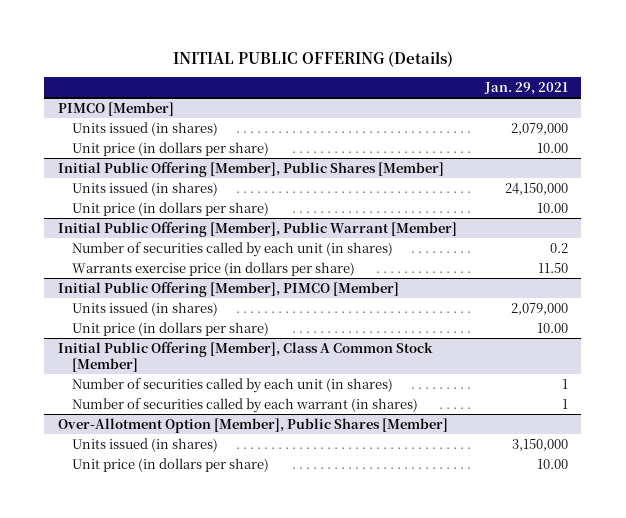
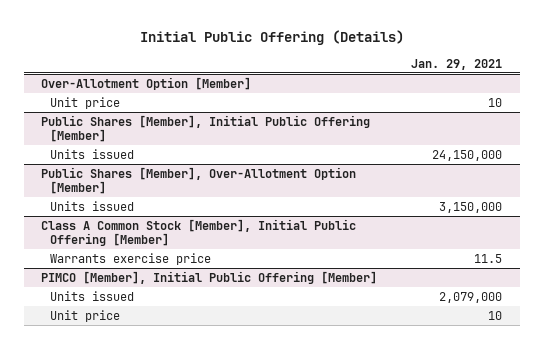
- INITIAL PUBLIC OFFERING (Details)
+ Initial Public Offering (Details)
- PIMCO [Member]
- Units issued (in shares) | 2,079,000
- Unit price (in dollars per share) | 10.00
- Initial Public Offering [Member], Public Shares [Member]
- Units issued (in shares) | 24,150,000
- Unit price (in dollars per share) | 10.00
- Initial Public Offering [Member], Public Warrant [Member]
- Number of securities called by each unit (in shares) | 0.2
- Warrants exercise price (in dollars per share) | 11.50
- Initial Public Offering [Member], PIMCO [Member]
- Units issued (in shares) | 2,079,000
- Unit price (in dollars per share) | 10.00
- Initial Public Offering [Member], Class A Common Stock [Member]
- Number of securities called by each unit (in shares) | 1
- Number of securities called by each warrant (in shares) | 1
- Over-Allotment Option [Member], Public Shares [Member]
- Units issued (in shares) | 3,150,000
- Unit price (in dollars per share) | 10.00
+ Over-Allotment Option [Member]
+ Unit price | 10
+ Public Shares [Member], Initial Public Offering [Member]
+ Units issued | 24,150,000
+ Public Shares [Member], Over-Allotment Option [Member]
+ Units issued | 3,150,000
+ Class A Common Stock [Member], Initial Public Offering [Member]
+ Warrants exercise price | 11.5
+ PIMCO [Member], Initial Public Offering [Member]
+ Units issued | 2,079,000
+ Unit price | 10

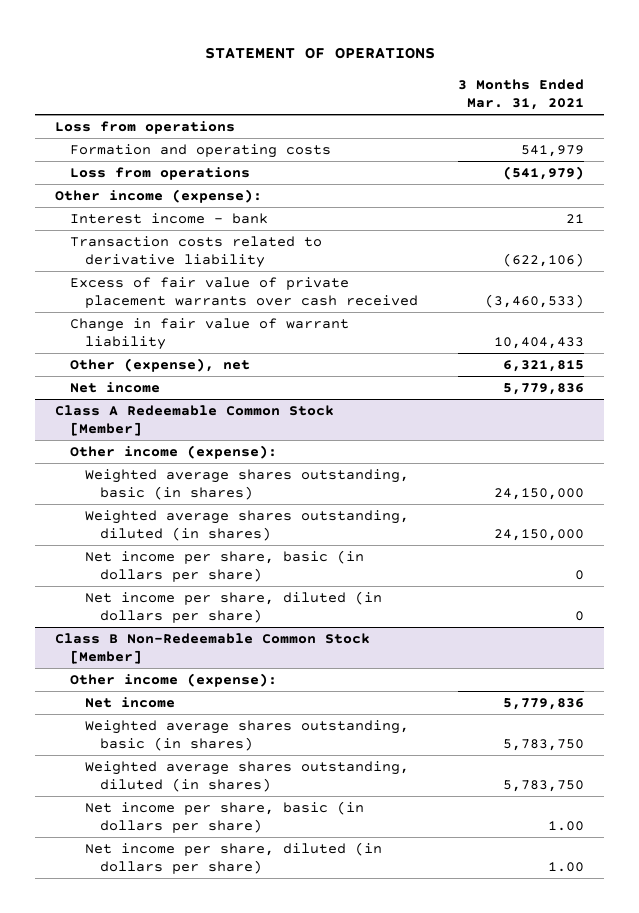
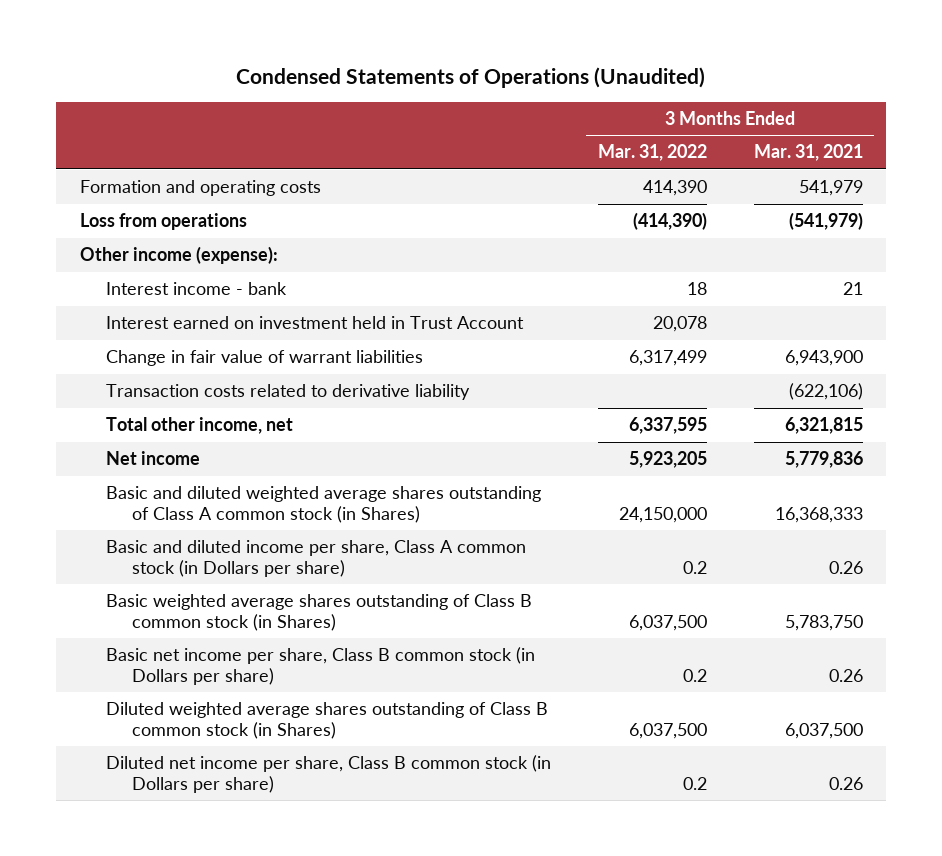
- STATEMENT OF OPERATIONS
+ Condensed Statements of Operations (Unaudited)
- | 3 Months Ended Mar. 31, 2021
+ | 3 Months Ended Mar. 31, 2022 | 3 Months Ended Mar. 31, 2021
- Loss from operations
+ Interest earned on investment held in Trust Account | 20,078 |
+ Change in fair value of warrant liabilities | 6,317,499 | 6,943,900
- Excess of fair value of private placement warrants over cash received | (3,460,533)
- Change in fair value of warrant liability | 10,404,433
- Other (expense), net | 6,321,815
- Net income | 5,779,836
- Class A Redeemable Common Stock [Member]
- Other income (expense):
- Weighted average shares outstanding, basic (in shares) | 24,150,000
- Weighted average shares outstanding, diluted (in shares) | 24,150,000
- Net income per share, basic (in dollars per share) | 0
- Net income per share, diluted (in dollars per share) | 0
- Class B Non-Redeemable Common Stock [Member]
- Other income (expense):
+ Total other income, net | 6,337,595 | 6,321,815
- Weighted average shares outstanding, basic (in shares) | 5,783,750
- Weighted average shares outstanding, diluted (in shares) | 5,783,750
- Net income per share, basic (in dollars per share) | 1.00
- Net income per share, diluted (in dollars per share) | 1.00
+ Basic and diluted weighted average shares outstanding of Class A common stock (in Shares) | 24,150,000 | 16,368,333
+ Basic and diluted income per share, Class A common stock (in Dollars per share) | 0.2 | 0.26
+ Basic weighted average shares outstanding of Class B common stock (in Shares) | 6,037,500 | 5,783,750
+ Basic net income per share, Class B common stock (in Dollars per share) | 0.2 | 0.26
+ Diluted weighted average shares outstanding of Class B common stock (in Shares) | 6,037,500 | 6,037,500
+ Diluted net income per share, Class B common stock (in Dollars per share) | 0.2 | 0.26

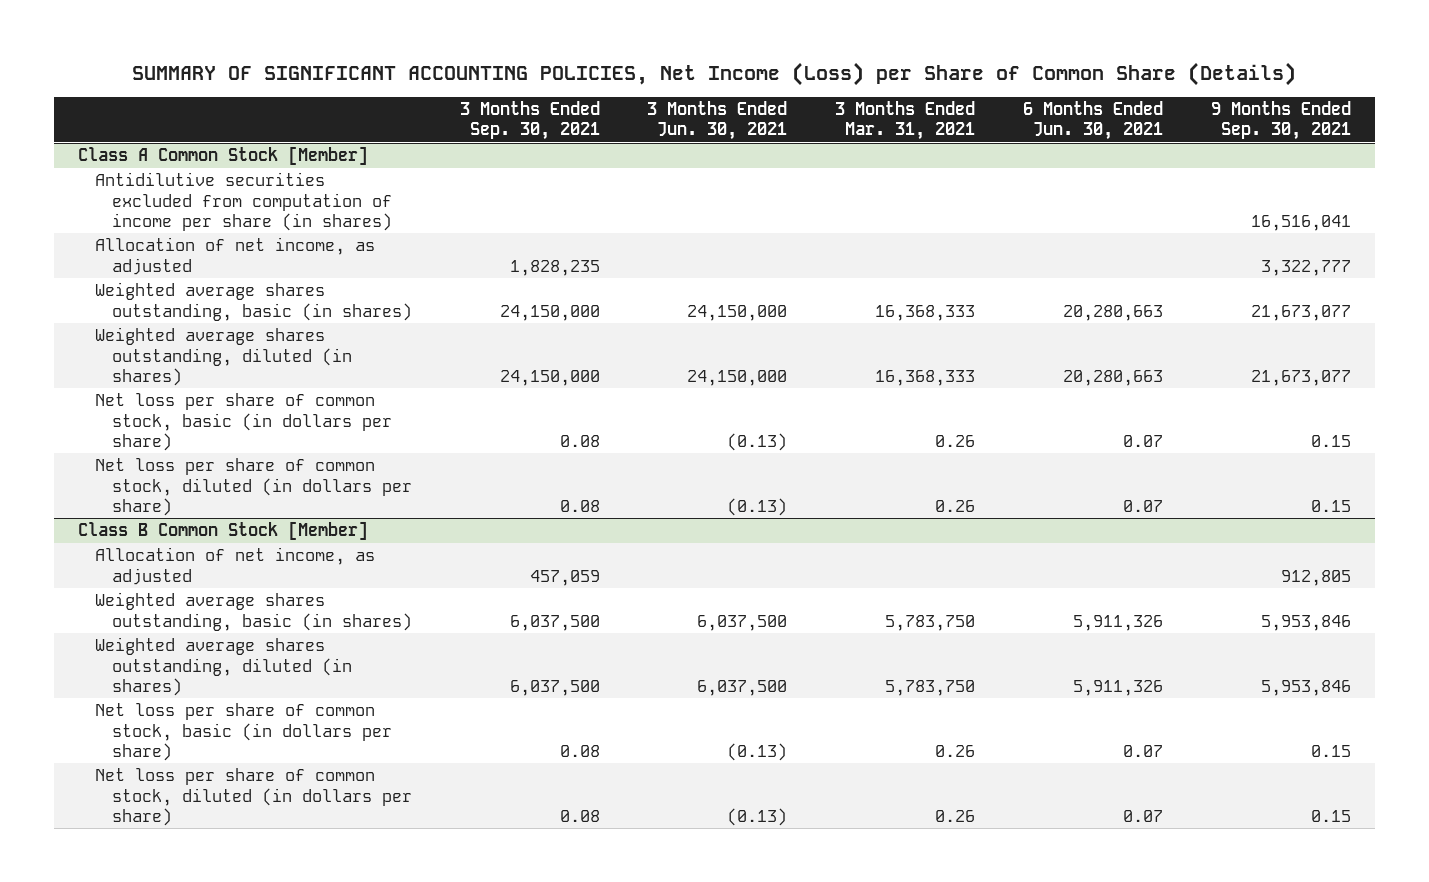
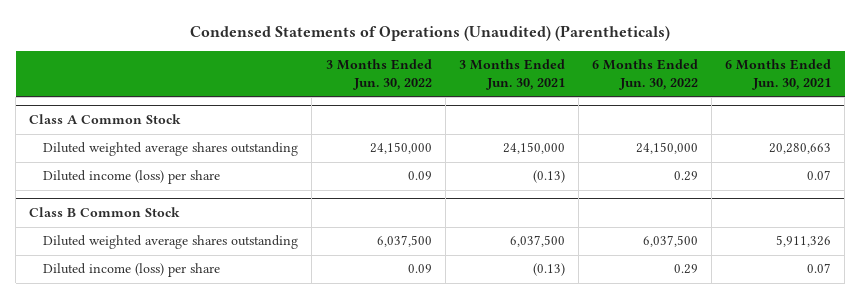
- SUMMARY OF SIGNIFICANT ACCOUNTING POLICIES, Net Income (Loss) per Share of Common Share (Details)
+ Condensed Statements of Operations (Unaudited) (Parentheticals)
- | 3 Months Ended Sep. 30, 2021 | 3 Months Ended Jun. 30, 2021 | 3 Months Ended Mar. 31, 2021 | 6 Months Ended Jun. 30, 2021 | 9 Months Ended Sep. 30, 2021
+ | 3 Months Ended Jun. 30, 2022 | 3 Months Ended Jun. 30, 2021 | 6 Months Ended Jun. 30, 2022 | 6 Months Ended Jun. 30, 2021
- Class A Common Stock [Member]
- Antidilutive securities excluded from computation of income per share (in shares) | | | | | 16,516,041
- Allocation of net income, as adjusted | 1,828,235 | | | | 3,322,777
- Weighted average shares outstanding, basic (in shares) | 24,150,000 | 24,150,000 | 16,368,333 | 20,280,663 | 21,673,077
- Weighted average shares outstanding, diluted (in shares) | 24,150,000 | 24,150,000 | 16,368,333 | 20,280,663 | 21,673,077
- Net loss per share of common stock, basic (in dollars per share) | 0.08 | (0.13) | 0.26 | 0.07 | 0.15
- Net loss per share of common stock, diluted (in dollars per share) | 0.08 | (0.13) | 0.26 | 0.07 | 0.15
- Class B Common Stock [Member]
- Allocation of net income, as adjusted | 457,059 | | | | 912,805
- Weighted average shares outstanding, basic (in shares) | 6,037,500 | 6,037,500 | 5,783,750 | 5,911,326 | 5,953,846
- Weighted average shares outstanding, diluted (in shares) | 6,037,500 | 6,037,500 | 5,783,750 | 5,911,326 | 5,953,846
- Net loss per share of common stock, basic (in dollars per share) | 0.08 | (0.13) | 0.26 | 0.07 | 0.15
- Net loss per share of common stock, diluted (in dollars per share) | 0.08 | (0.13) | 0.26 | 0.07 | 0.15
+ Class A Common Stock
+ Diluted weighted average shares outstanding | 24,150,000 | 24,150,000 | 24,150,000 | 20,280,663
+ Diluted income (loss) per share | 0.09 | (0.13) | 0.29 | 0.07
+ Class B Common Stock
+ Diluted weighted average shares outstanding | 6,037,500 | 6,037,500 | 6,037,500 | 5,911,326
+ Diluted income (loss) per share | 0.09 | (0.13) | 0.29 | 0.07

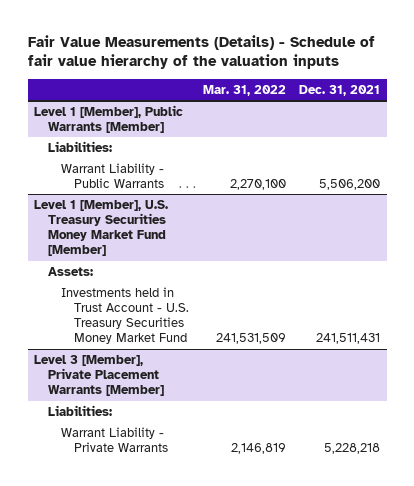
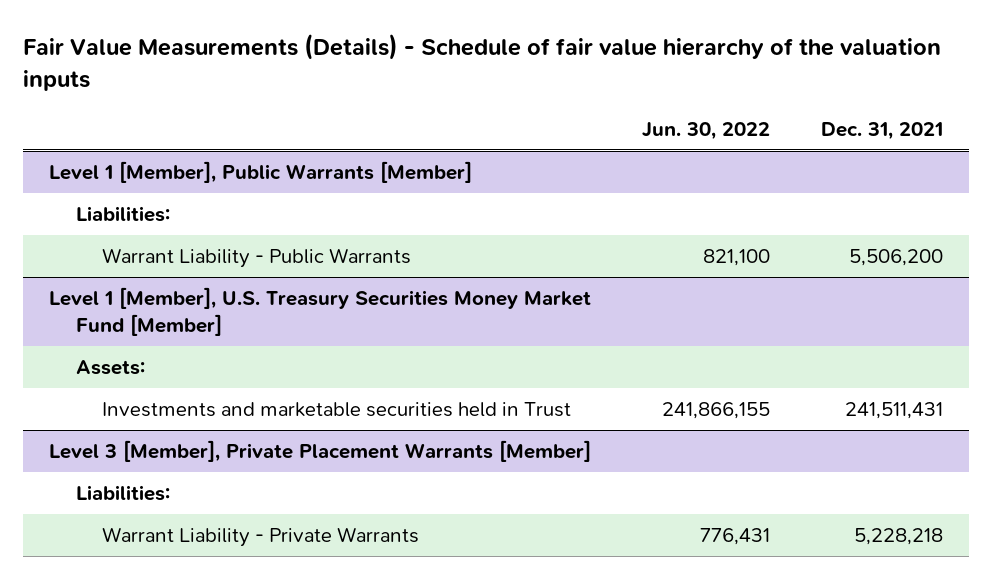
- | Mar. 31, 2022 | Dec. 31, 2021
+ | Jun. 30, 2022 | Dec. 31, 2021
@ Level 1 [Member], U.S. Treasury Securities Money Market Fund [Member]
- Investments held in Trust Account - U.S. Treasury Securities Money Market Fund | 241,531,509 | 241,511,431
+ Investments and marketable securities held in Trust | 241,866,155 | 241,511,431

